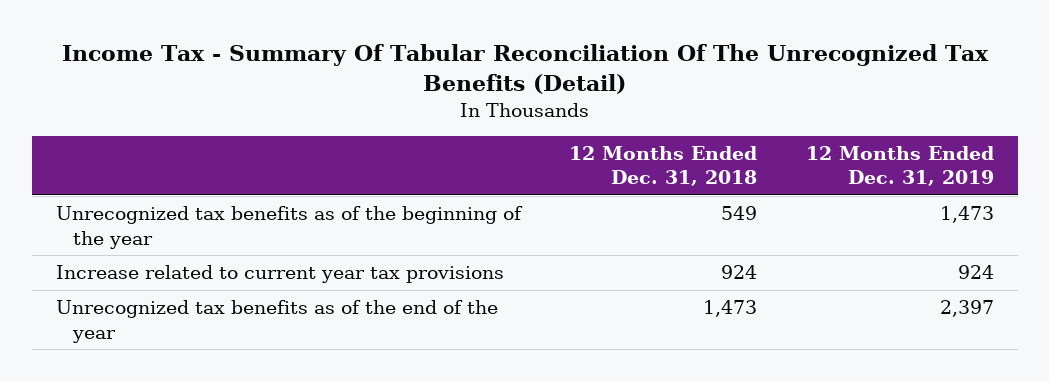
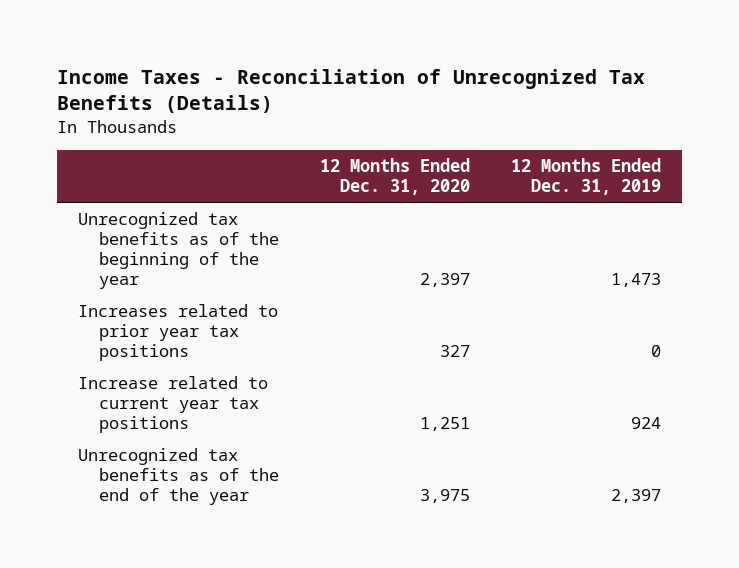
- Income Tax - Summary Of Tabular Reconciliation Of The Unrecognized Tax Benefits (Detail)
+ Income Taxes - Reconciliation of Unrecognized Tax Benefits (Details)
- | 12 Months Ended Dec. 31, 2018 | 12 Months Ended Dec. 31, 2019
+ | 12 Months Ended Dec. 31, 2020 | 12 Months Ended Dec. 31, 2019
- Increase related to current year tax provisions | 924 | 924
+ Increases related to prior year tax positions | 327 | 0
+ Increase related to current year tax positions | 1,251 | 924

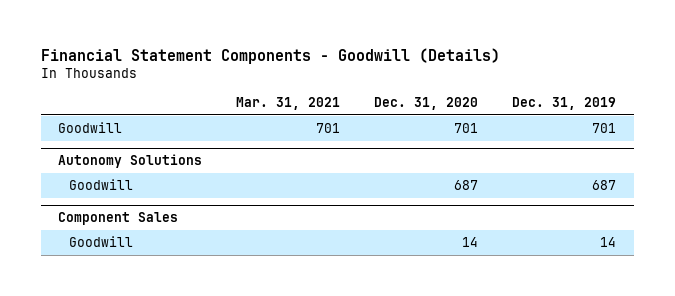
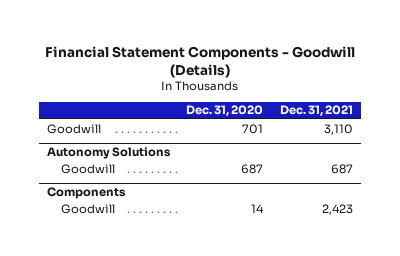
- | Mar. 31, 2021 | Dec. 31, 2020 | Dec. 31, 2019
+ | Dec. 31, 2020 | Dec. 31, 2021
- Component Sales
+ Components

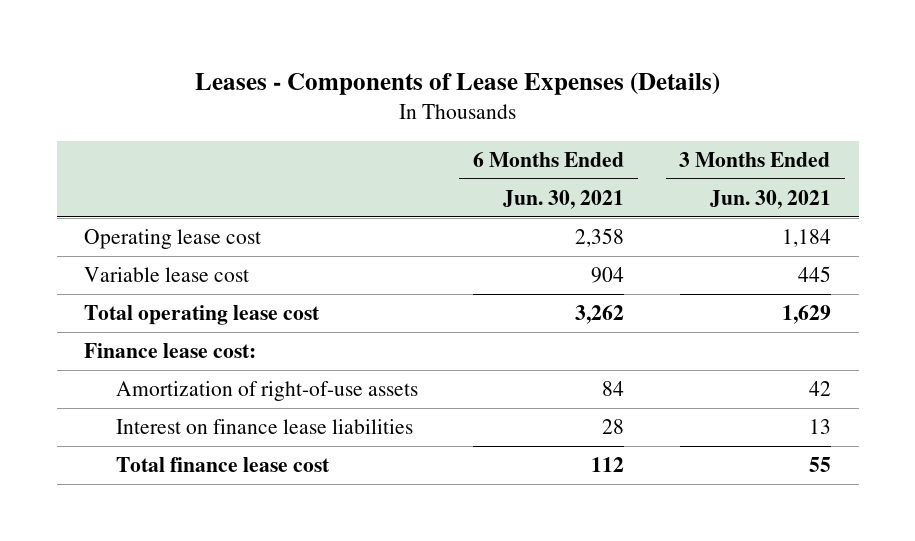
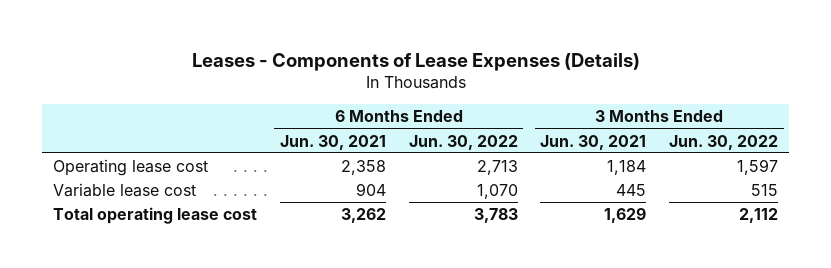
- | 6 Months Ended Jun. 30, 2021 | 3 Months Ended Jun. 30, 2021
+ | 6 Months Ended Jun. 30, 2021 | 6 Months Ended Jun. 30, 2022 | 3 Months Ended Jun. 30, 2021 | 3 Months Ended Jun. 30, 2022
- Finance lease cost:
- Amortization of right-of-use assets | 84 | 42
- Interest on finance lease liabilities | 28 | 13
- Total finance lease cost | 112 | 55

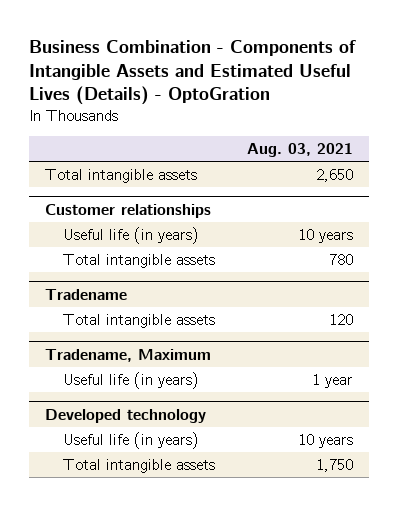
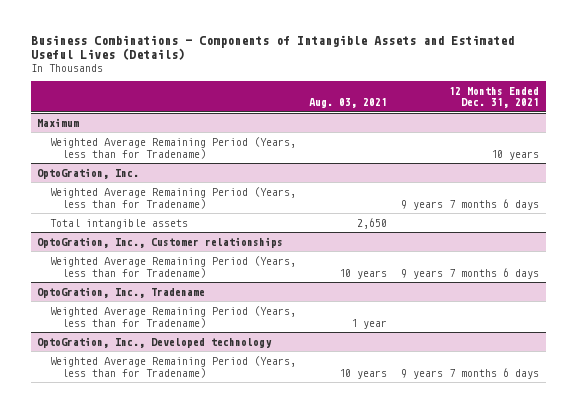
- Business Combination - Components of Intangible Assets and Estimated Useful Lives (Details) - OptoGration
+ Business Combinations - Components of Intangible Assets and Estimated Useful Lives (Details)
- | Aug. 03, 2021
+ | Aug. 03, 2021 | 12 Months Ended Dec. 31, 2021
+ Maximum
+ Weighted Average Remaining Period (Years, less than for Tradename) | | 10 years
+ OptoGration, Inc.
+ Weighted Average Remaining Period (Years, less than for Tradename) | | 9 years 7 months 6 days
- Customer relationships
- Useful life (in years) | 10 years
- Total intangible assets | 780
- Tradename
- Total intangible assets | 120
- Tradename, Maximum
- Useful life (in years) | 1 year
- Developed technology
- Useful life (in years) | 10 years
- Total intangible assets | 1,750
+ OptoGration, Inc., Customer relationships
+ Weighted Average Remaining Period (Years, less than for Tradename) | 10 years | 9 years 7 months 6 days
+ OptoGration, Inc., Tradename
+ Weighted Average Remaining Period (Years, less than for Tradename) | 1 year |
+ OptoGration, Inc., Developed technology
+ Weighted Average Remaining Period (Years, less than for Tradename) | 10 years | 9 years 7 months 6 days

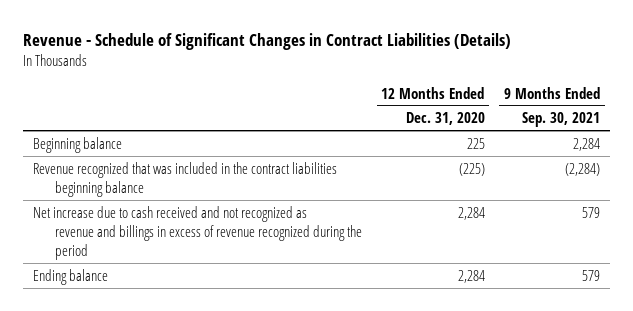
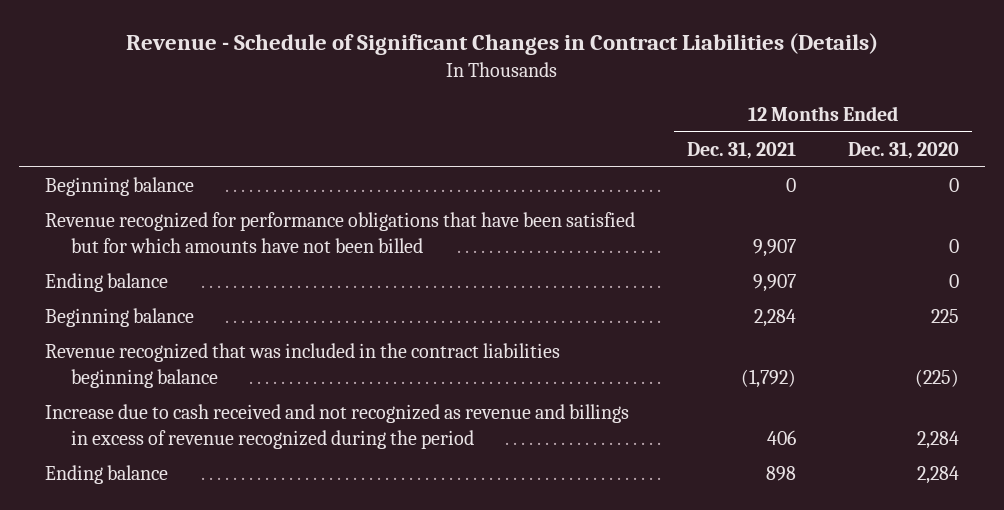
- | 12 Months Ended Dec. 31, 2020 | 9 Months Ended Sep. 30, 2021
+ | 12 Months Ended Dec. 31, 2021 | 12 Months Ended Dec. 31, 2020
+ Beginning balance | 0 | 0
+ Revenue recognized for performance obligations that have been satisfied but for which amounts have not been billed | 9,907 | 0
+ Ending balance | 9,907 | 0
- Net increase due to cash received and not recognized as revenue and billings in excess of revenue recognized during the period | 2,284 | 579
+ Increase due to cash received and not recognized as revenue and billings in excess of revenue recognized during the period | 406 | 2,284

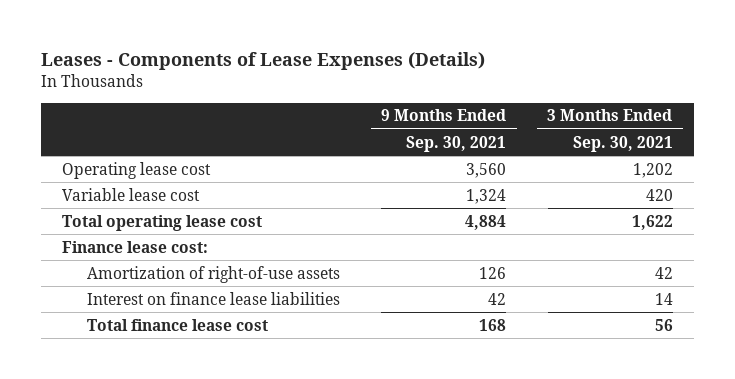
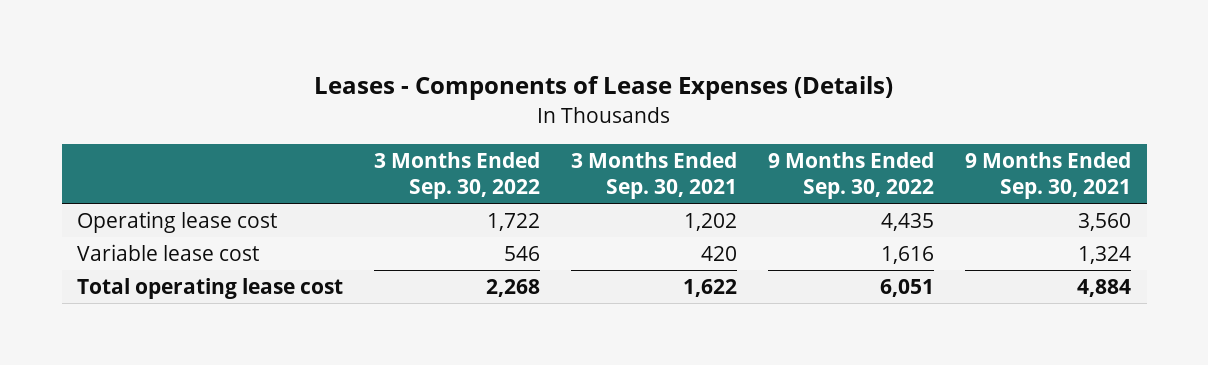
- | 9 Months Ended Sep. 30, 2021 | 3 Months Ended Sep. 30, 2021
+ | 3 Months Ended Sep. 30, 2022 | 3 Months Ended Sep. 30, 2021 | 9 Months Ended Sep. 30, 2022 | 9 Months Ended Sep. 30, 2021
- Finance lease cost:
- Amortization of right-of-use assets | 126 | 42
- Interest on finance lease liabilities | 42 | 14
- Total finance lease cost | 168 | 56

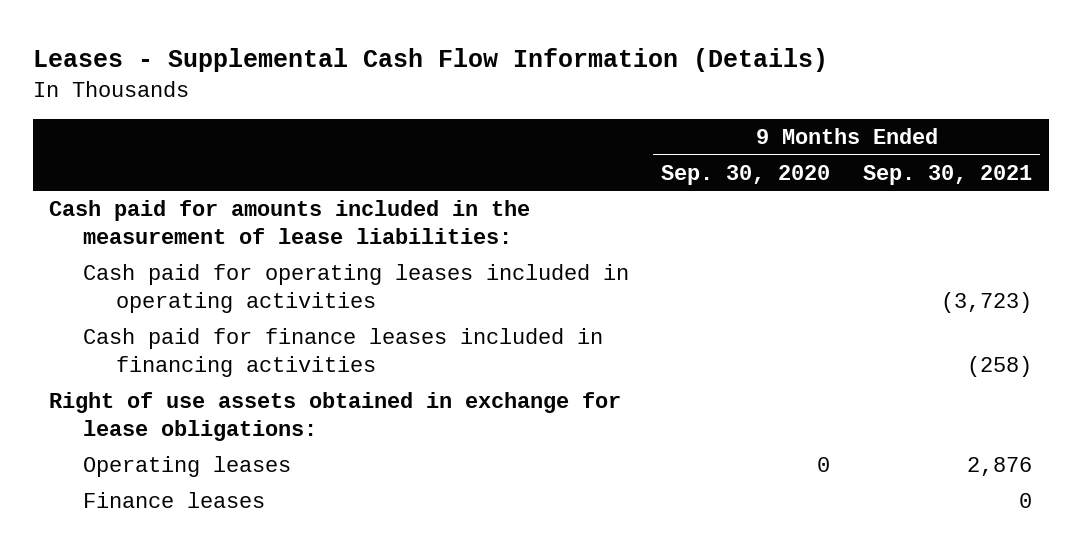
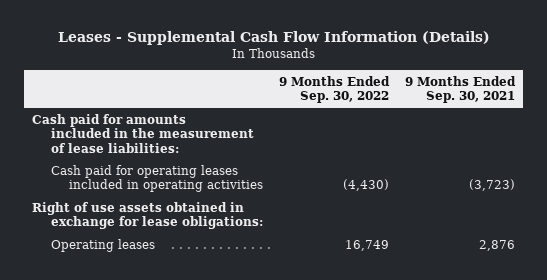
- | 9 Months Ended Sep. 30, 2020 | 9 Months Ended Sep. 30, 2021
+ | 9 Months Ended Sep. 30, 2022 | 9 Months Ended Sep. 30, 2021
- Cash paid for finance leases included in financing activities | | (258)
- Finance leases | | 0

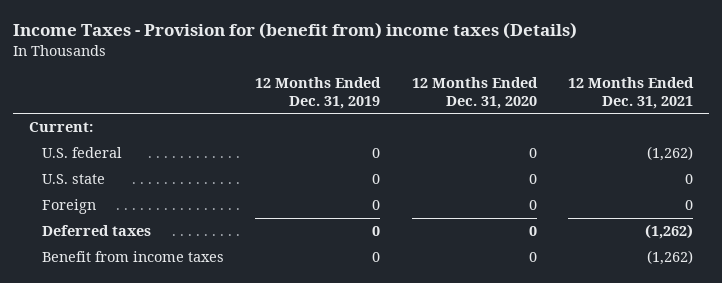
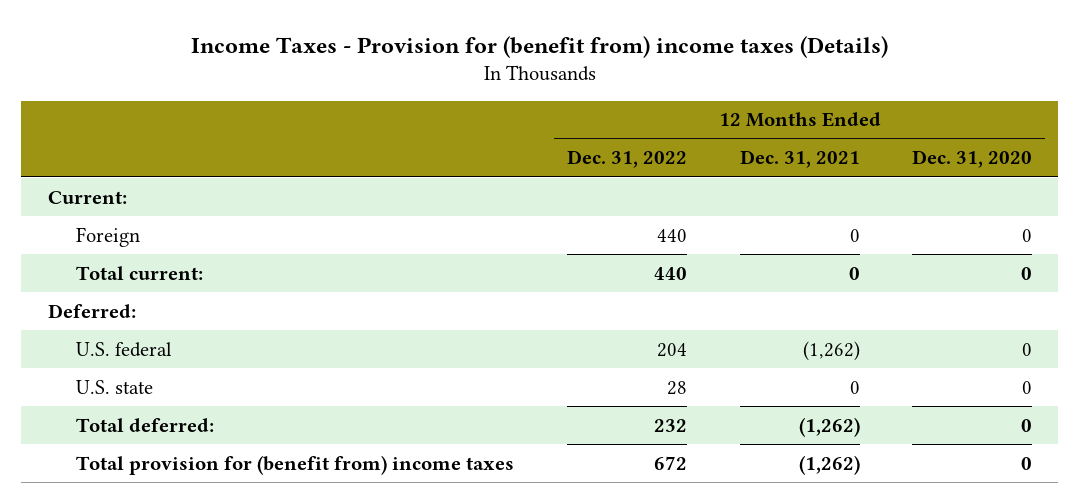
- | 12 Months Ended Dec. 31, 2019 | 12 Months Ended Dec. 31, 2020 | 12 Months Ended Dec. 31, 2021
+ | 12 Months Ended Dec. 31, 2022 | 12 Months Ended Dec. 31, 2021 | 12 Months Ended Dec. 31, 2020
moved up: Foreign | 440 | 0 | 0
+ Total current: | 440 | 0 | 0
+ Deferred:
- Deferred taxes | 0 | 0 | (1,262)
- Benefit from income taxes | 0 | 0 | (1,262)
+ Total deferred: | 232 | (1,262) | 0
+ Total provision for (benefit from) income taxes | 672 | (1,262) | 0

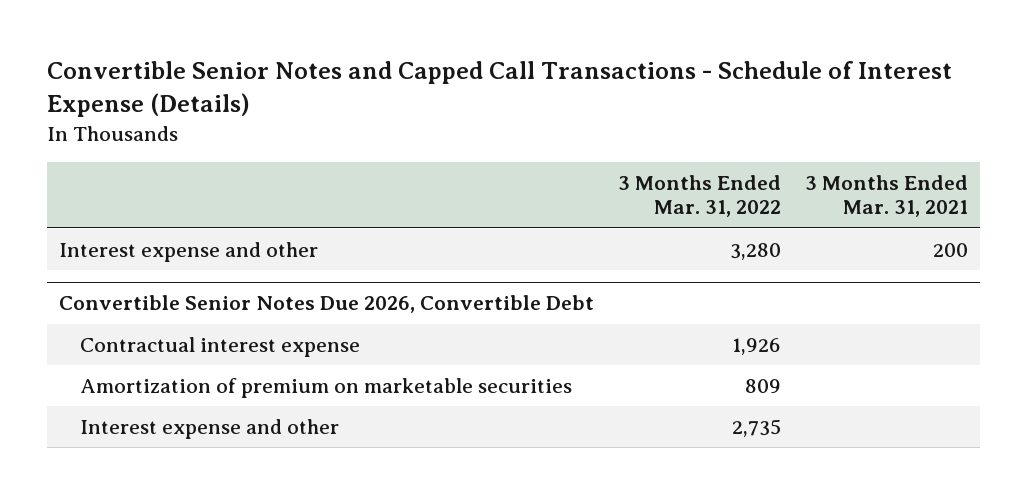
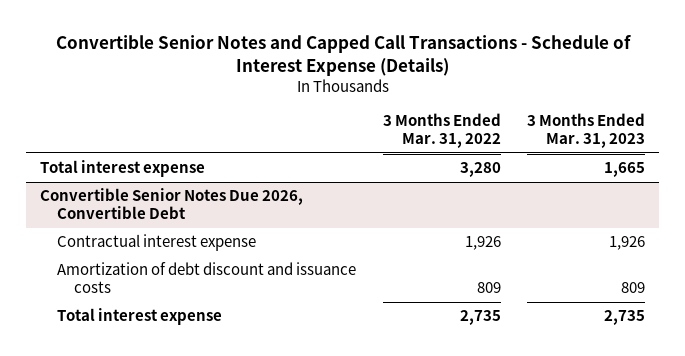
- | 3 Months Ended Mar. 31, 2022 | 3 Months Ended Mar. 31, 2021
+ | 3 Months Ended Mar. 31, 2022 | 3 Months Ended Mar. 31, 2023
- Interest expense and other | 3,280 | 200
+ Total interest expense | 3,280 | 1,665
@ Convertible Senior Notes Due 2026, Convertible Debt
- Amortization of premium on marketable securities | 809 |
- Interest expense and other | 2,735 |
+ Amortization of debt discount and issuance costs | 809 | 809
+ Total interest expense | 2,735 | 2,735

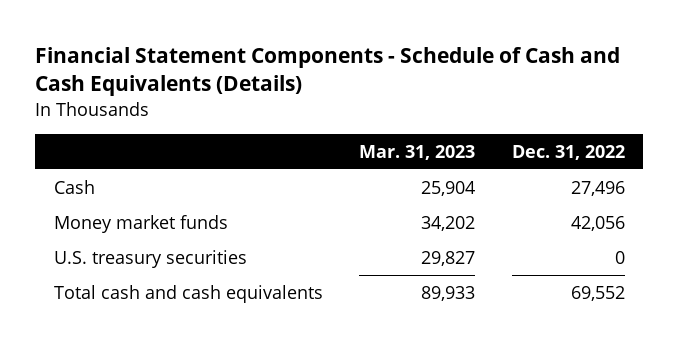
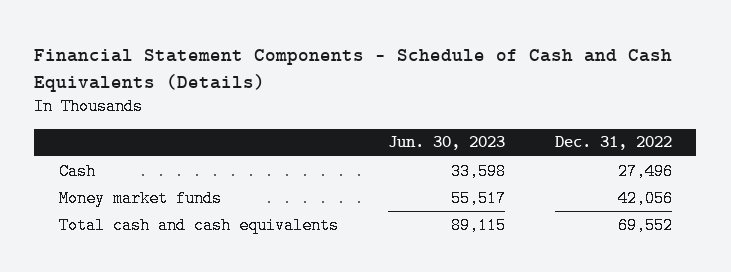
- | Mar. 31, 2023 | Dec. 31, 2022
+ | Jun. 30, 2023 | Dec. 31, 2022
- U.S. treasury securities | 29,827 | 0

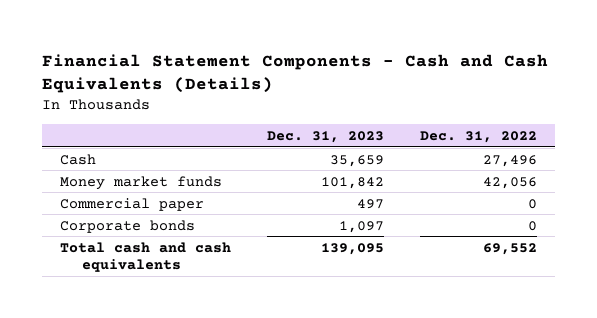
- Financial Statement Components - Schedule of Cash and Cash Equivalents (Details)
+ Financial Statement Components - Cash and Cash Equivalents (Details)
- | Jun. 30, 2023 | Dec. 31, 2022
+ | Dec. 31, 2023 | Dec. 31, 2022
+ Commercial paper | 497 | 0
+ Corporate bonds | 1,097 | 0

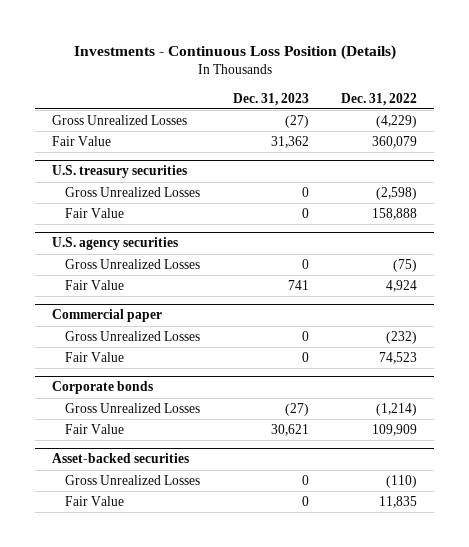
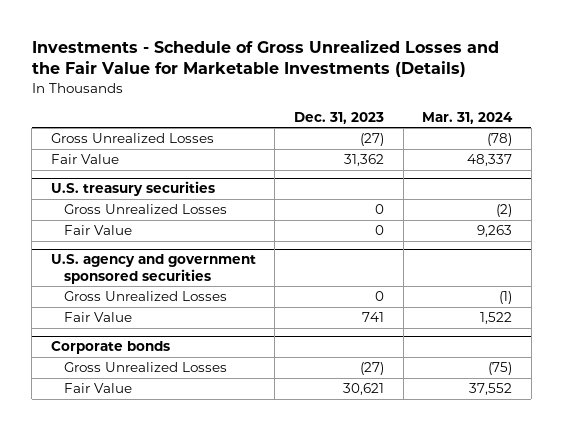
- Investments - Continuous Loss Position (Details)
+ Investments - Schedule of Gross Unrealized Losses and the Fair Value for Marketable Investments (Details)
- | Dec. 31, 2023 | Dec. 31, 2022
+ | Dec. 31, 2023 | Mar. 31, 2024
- U.S. agency securities
+ U.S. agency and government sponsored securities
- Commercial paper
- Gross Unrealized Losses | 0 | (232)
- Fair Value | 0 | 74,523
- Asset-backed securities
- Gross Unrealized Losses | 0 | (110)
- Fair Value | 0 | 11,835

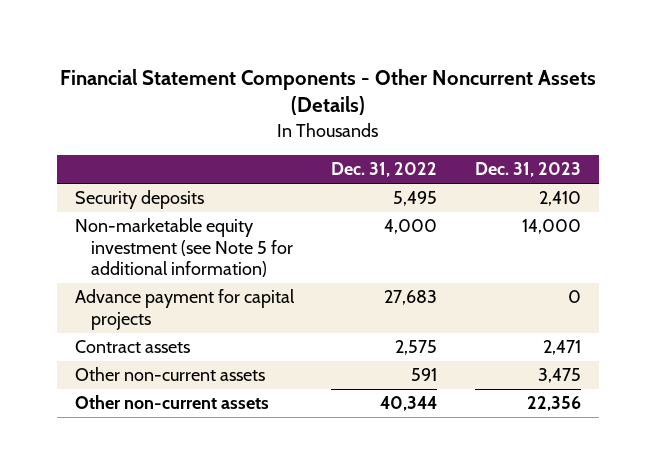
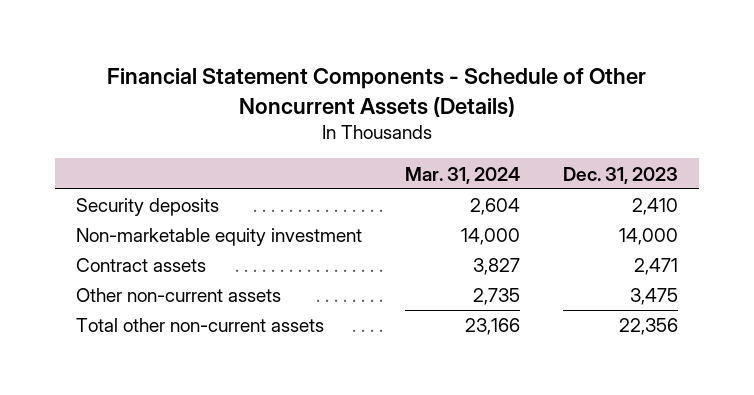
- Financial Statement Components - Other Noncurrent Assets (Details)
+ Financial Statement Components - Schedule of Other Noncurrent Assets (Details)
- | Dec. 31, 2022 | Dec. 31, 2023
+ | Mar. 31, 2024 | Dec. 31, 2023
- Non-marketable equity investment (see Note 5 for additional information) | 4,000 | 14,000
- Advance payment for capital projects | 27,683 | 0
+ Non-marketable equity investment | 14,000 | 14,000
- Other non-current assets | 40,344 | 22,356
+ Total other non-current assets | 23,166 | 22,356

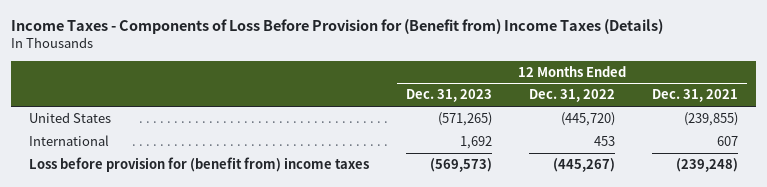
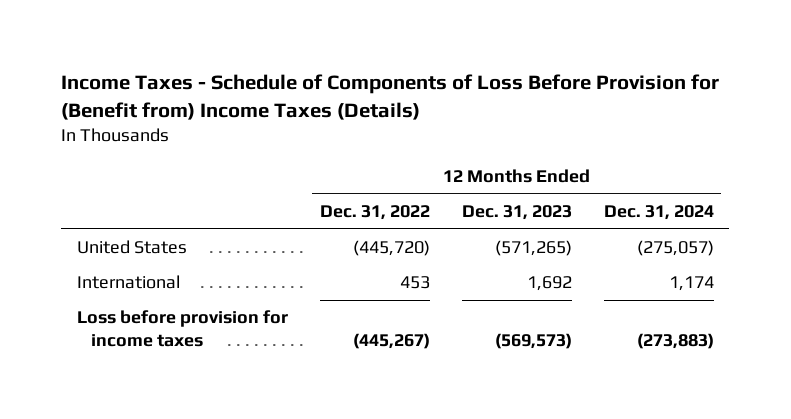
- Income Taxes - Components of Loss Before Provision for (Benefit from) Income Taxes (Details)
+ Income Taxes - Schedule of Components of Loss Before Provision for (Benefit from) Income Taxes (Details)
- | 12 Months Ended Dec. 31, 2023 | 12 Months Ended Dec. 31, 2022 | 12 Months Ended Dec. 31, 2021
+ | 12 Months Ended Dec. 31, 2022 | 12 Months Ended Dec. 31, 2023 | 12 Months Ended Dec. 31, 2024
- Loss before provision for (benefit from) income taxes | (569,573) | (445,267) | (239,248)
+ Loss before provision for income taxes | (445,267) | (569,573) | (273,883)

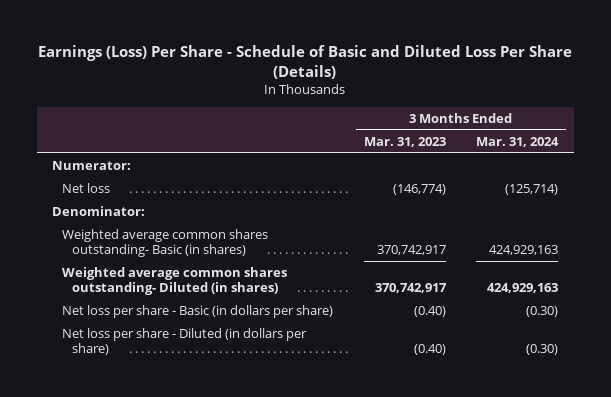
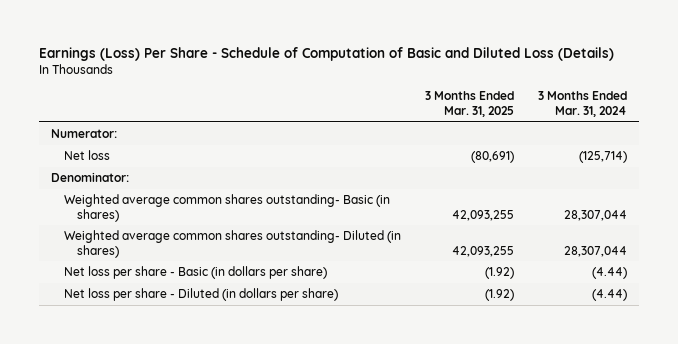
- Earnings (Loss) Per Share - Schedule of Basic and Diluted Loss Per Share (Details)
+ Earnings (Loss) Per Share - Schedule of Computation of Basic and Diluted Loss (Details)
- | 3 Months Ended Mar. 31, 2023 | 3 Months Ended Mar. 31, 2024
+ | 3 Months Ended Mar. 31, 2025 | 3 Months Ended Mar. 31, 2024
- Weighted average common shares outstanding- Basic (in shares) | 370,742,917 | 424,929,163
- Weighted average common shares outstanding- Diluted (in shares) | 370,742,917 | 424,929,163
- Net loss per share - Basic (in dollars per share) | (0.40) | (0.30)
- Net loss per share - Diluted (in dollars per share) | (0.40) | (0.30)
+ Weighted average common shares outstanding- Basic (in shares) | 42,093,255 | 28,307,044
+ Weighted average common shares outstanding- Diluted (in shares) | 42,093,255 | 28,307,044
+ Net loss per share - Basic (in dollars per share) | (1.92) | (4.44)
+ Net loss per share - Diluted (in dollars per share) | (1.92) | (4.44)

